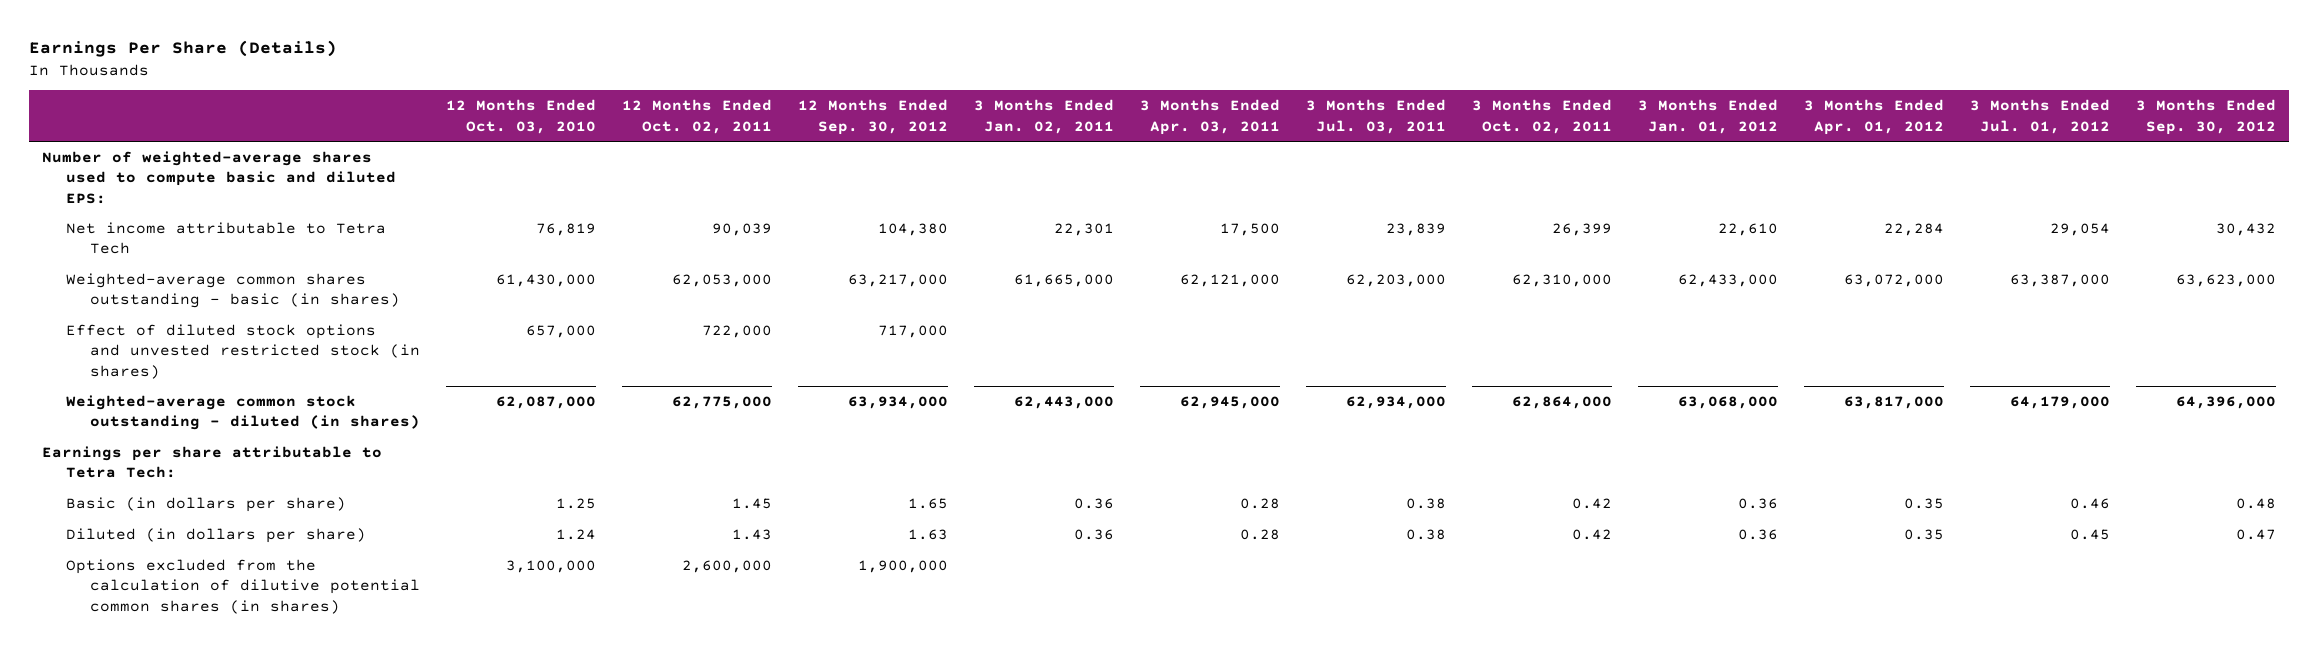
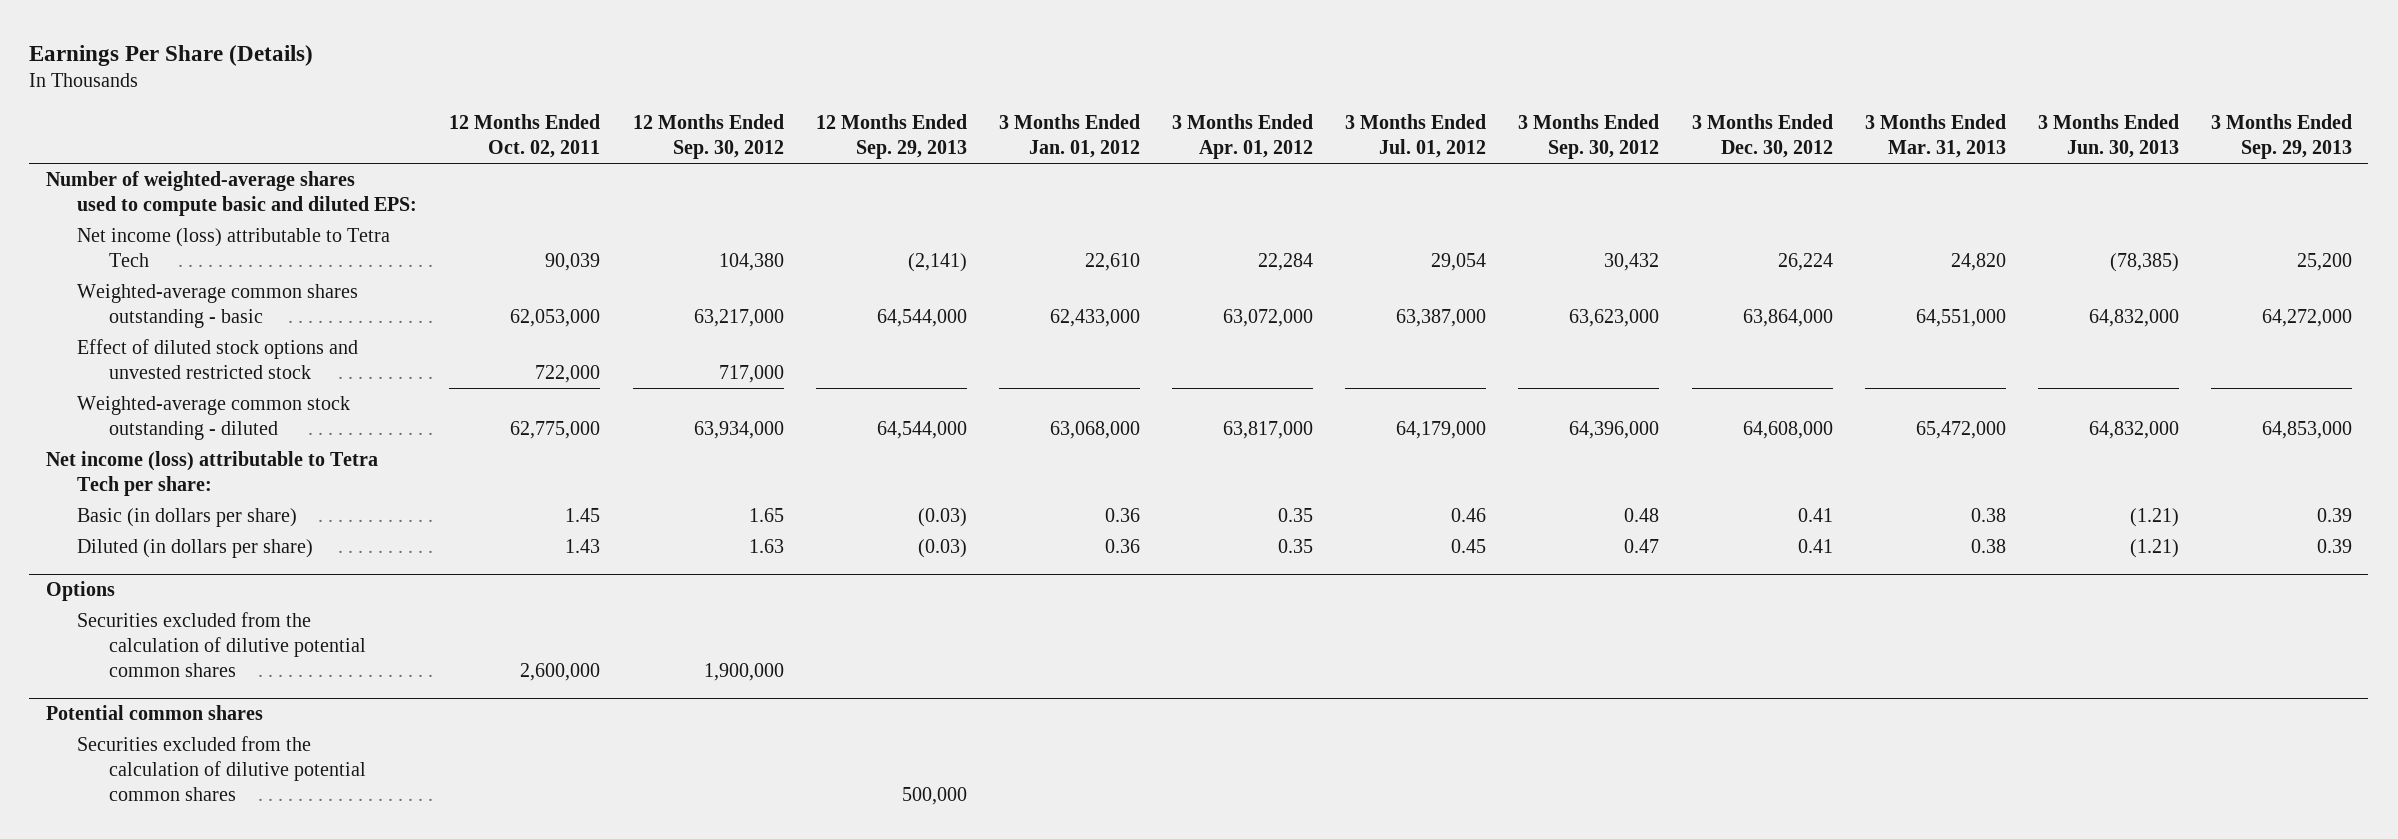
- | 12 Months Ended Oct. 03, 2010 | 12 Months Ended Oct. 02, 2011 | 12 Months Ended Sep. 30, 2012 | 3 Months Ended Jan. 02, 2011 | 3 Months Ended Apr. 03, 2011 | 3 Months Ended Jul. 03, 2011 | 3 Months Ended Oct. 02, 2011 | 3 Months Ended Jan. 01, 2012 | 3 Months Ended Apr. 01, 2012 | 3 Months Ended Jul. 01, 2012 | 3 Months Ended Sep. 30, 2012
+ | 12 Months Ended Oct. 02, 2011 | 12 Months Ended Sep. 30, 2012 | 12 Months Ended Sep. 29, 2013 | 3 Months Ended Jan. 01, 2012 | 3 Months Ended Apr. 01, 2012 | 3 Months Ended Jul. 01, 2012 | 3 Months Ended Sep. 30, 2012 | 3 Months Ended Dec. 30, 2012 | 3 Months Ended Mar. 31, 2013 | 3 Months Ended Jun. 30, 2013 | 3 Months Ended Sep. 29, 2013
- Net income attributable to Tetra Tech | 76,819 | 90,039 | 104,380 | 22,301 | 17,500 | 23,839 | 26,399 | 22,610 | 22,284 | 29,054 | 30,432
- Weighted-average common shares outstanding - basic (in shares) | 61,430,000 | 62,053,000 | 63,217,000 | 61,665,000 | 62,121,000 | 62,203,000 | 62,310,000 | 62,433,000 | 63,072,000 | 63,387,000 | 63,623,000
- Effect of diluted stock options and unvested restricted stock (in shares) | 657,000 | 722,000 | 717,000 | | | | | | | |
- Weighted-average common stock outstanding - diluted (in shares) | 62,087,000 | 62,775,000 | 63,934,000 | 62,443,000 | 62,945,000 | 62,934,000 | 62,864,000 | 63,068,000 | 63,817,000 | 64,179,000 | 64,396,000
- Earnings per share attributable to Tetra Tech:
+ Net income (loss) attributable to Tetra Tech | 90,039 | 104,380 | (2,141) | 22,610 | 22,284 | 29,054 | 30,432 | 26,224 | 24,820 | (78,385) | 25,200
+ Weighted-average common shares outstanding - basic | 62,053,000 | 63,217,000 | 64,544,000 | 62,433,000 | 63,072,000 | 63,387,000 | 63,623,000 | 63,864,000 | 64,551,000 | 64,832,000 | 64,272,000
+ Effect of diluted stock options and unvested restricted stock | 722,000 | 717,000 | | | | | | | | |
+ Weighted-average common stock outstanding - diluted | 62,775,000 | 63,934,000 | 64,544,000 | 63,068,000 | 63,817,000 | 64,179,000 | 64,396,000 | 64,608,000 | 65,472,000 | 64,832,000 | 64,853,000
+ Net income (loss) attributable to Tetra Tech per share:
- Options excluded from the calculation of dilutive potential common shares (in shares) | 3,100,000 | 2,600,000 | 1,900,000 | | | | | | | |
+ Options
+ Securities excluded from the calculation of dilutive potential common shares | 2,600,000 | 1,900,000 | | | | | | | | |
+ Potential common shares
+ Securities excluded from the calculation of dilutive potential common shares | | | 500,000 | | | | | | | |

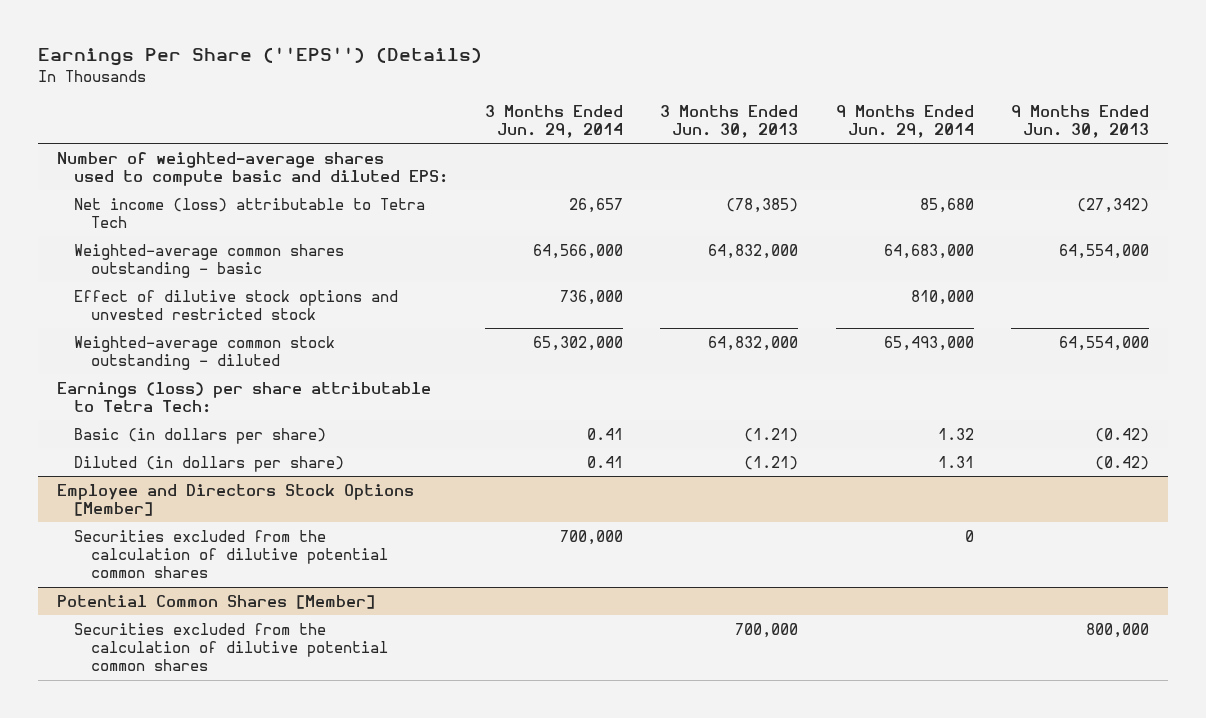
- Earnings Per Share (Details)
+ Earnings Per Share (''EPS'') (Details)
- | 12 Months Ended Oct. 02, 2011 | 12 Months Ended Sep. 30, 2012 | 12 Months Ended Sep. 29, 2013 | 3 Months Ended Jan. 01, 2012 | 3 Months Ended Apr. 01, 2012 | 3 Months Ended Jul. 01, 2012 | 3 Months Ended Sep. 30, 2012 | 3 Months Ended Dec. 30, 2012 | 3 Months Ended Mar. 31, 2013 | 3 Months Ended Jun. 30, 2013 | 3 Months Ended Sep. 29, 2013
+ | 3 Months Ended Jun. 29, 2014 | 3 Months Ended Jun. 30, 2013 | 9 Months Ended Jun. 29, 2014 | 9 Months Ended Jun. 30, 2013
- Effect of diluted stock options and unvested restricted stock | 722,000 | 717,000 | | | | | | | | |
+ Effect of dilutive stock options and unvested restricted stock | 736,000 | | 810,000 |
- Net income (loss) attributable to Tetra Tech per share:
+ Earnings (loss) per share attributable to Tetra Tech:
- Options
- Securities excluded from the calculation of dilutive potential common shares | 2,600,000 | 1,900,000 | | | | | | | | |
- Potential common shares
+ Employee and Directors Stock Options [Member]
+ Potential Common Shares [Member]
+ Securities excluded from the calculation of dilutive potential common shares | | 700,000 | | 800,000

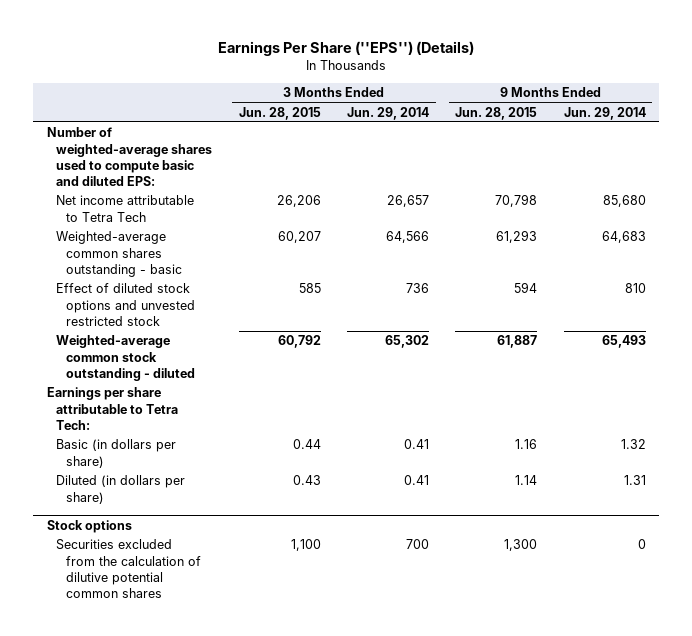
- | 3 Months Ended Jun. 29, 2014 | 3 Months Ended Jun. 30, 2013 | 9 Months Ended Jun. 29, 2014 | 9 Months Ended Jun. 30, 2013
+ | 3 Months Ended Jun. 28, 2015 | 3 Months Ended Jun. 29, 2014 | 9 Months Ended Jun. 28, 2015 | 9 Months Ended Jun. 29, 2014
- Net income (loss) attributable to Tetra Tech | 26,657 | (78,385) | 85,680 | (27,342)
- Weighted-average common shares outstanding - basic | 64,566,000 | 64,832,000 | 64,683,000 | 64,554,000
- Effect of dilutive stock options and unvested restricted stock | 736,000 | | 810,000 |
- Weighted-average common stock outstanding - diluted | 65,302,000 | 64,832,000 | 65,493,000 | 64,554,000
- Earnings (loss) per share attributable to Tetra Tech:
+ Net income attributable to Tetra Tech | 26,206 | 26,657 | 70,798 | 85,680
+ Weighted-average common shares outstanding - basic | 60,207 | 64,566 | 61,293 | 64,683
+ Effect of diluted stock options and unvested restricted stock | 585 | 736 | 594 | 810
+ Weighted-average common stock outstanding - diluted | 60,792 | 65,302 | 61,887 | 65,493
+ Earnings per share attributable to Tetra Tech:
- Employee and Directors Stock Options [Member]
- Securities excluded from the calculation of dilutive potential common shares | 700,000 | | 0 |
- Potential Common Shares [Member]
- Securities excluded from the calculation of dilutive potential common shares | | 700,000 | | 800,000
+ Stock options
+ Securities excluded from the calculation of dilutive potential common shares | 1,100 | 700 | 1,300 | 0

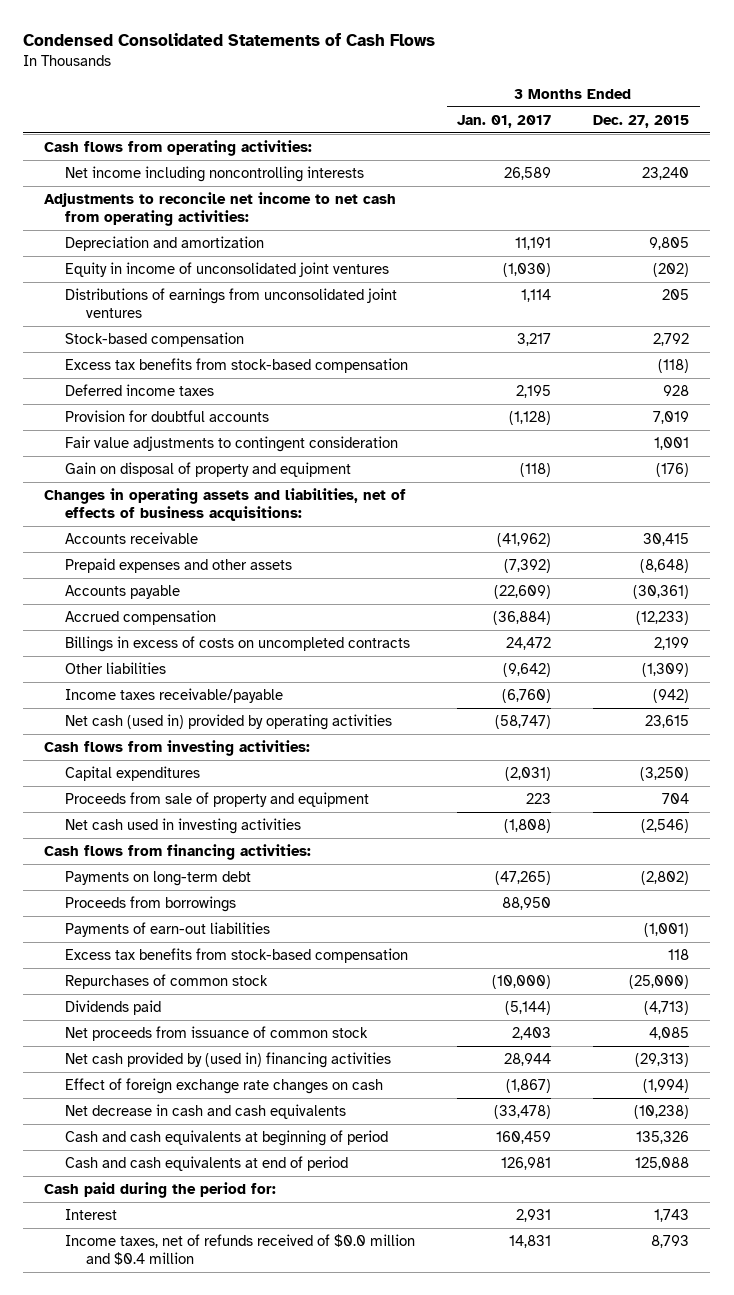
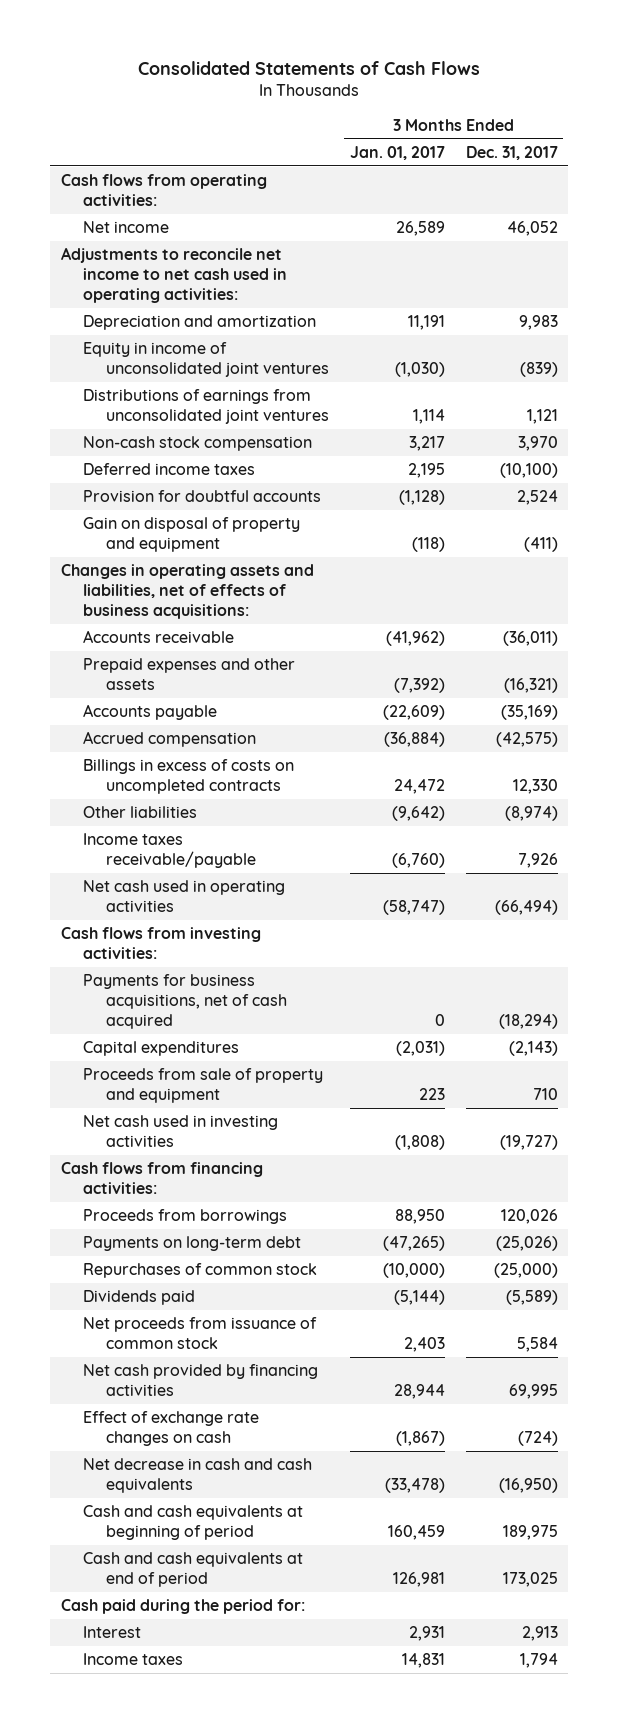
- Condensed Consolidated Statements of Cash Flows
+ Consolidated Statements of Cash Flows
- | 3 Months Ended Jan. 01, 2017 | 3 Months Ended Dec. 27, 2015
+ | 3 Months Ended Jan. 01, 2017 | 3 Months Ended Dec. 31, 2017
- Net income including noncontrolling interests | 26,589 | 23,240
- Adjustments to reconcile net income to net cash from operating activities:
+ Net income | 26,589 | 46,052
+ Adjustments to reconcile net income to net cash used in operating activities:
- Stock-based compensation | 3,217 | 2,792
- Excess tax benefits from stock-based compensation | | (118)
+ Non-cash stock compensation | 3,217 | 3,970
- Fair value adjustments to contingent consideration | | 1,001
- Net cash (used in) provided by operating activities | (58,747) | 23,615
+ Net cash used in operating activities | (58,747) | (66,494)
+ Payments for business acquisitions, net of cash acquired | 0 | (18,294)
- Payments of earn-out liabilities | | (1,001)
- Excess tax benefits from stock-based compensation | | 118
moved down: Payments on long-term debt | (47,265) | (25,026)
- Net cash provided by (used in) financing activities | 28,944 | (29,313)
- Effect of foreign exchange rate changes on cash | (1,867) | (1,994)
+ Net cash provided by financing activities | 28,944 | 69,995
+ Effect of exchange rate changes on cash | (1,867) | (724)
- Income taxes, net of refunds received of $0.0 million and $0.4 million | 14,831 | 8,793
+ Income taxes | 14,831 | 1,794

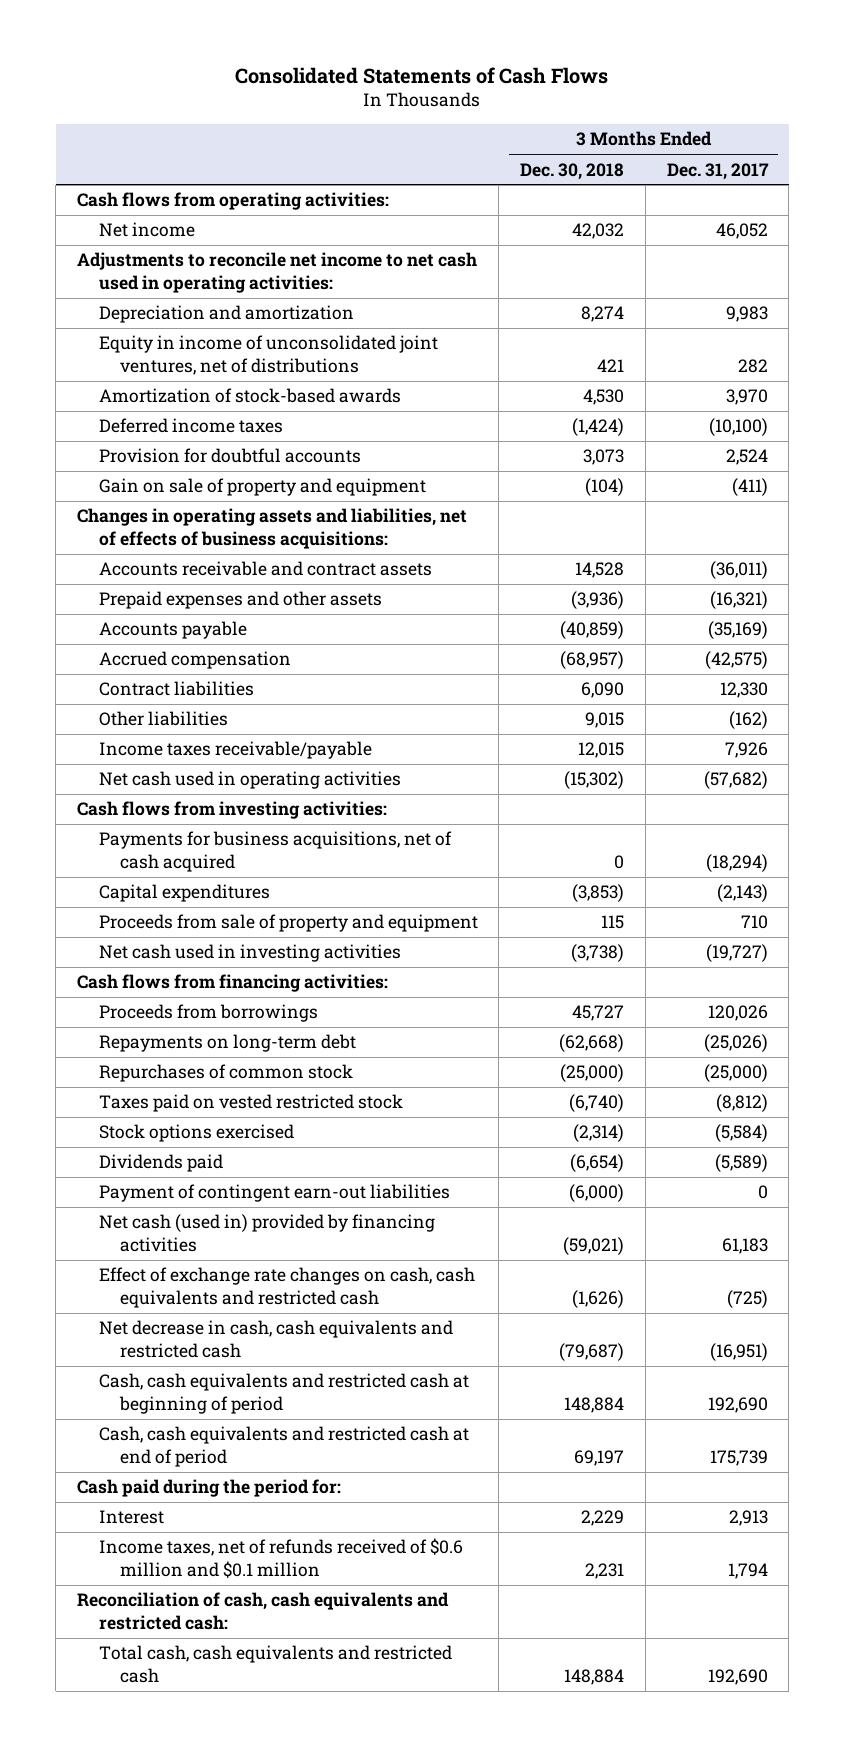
- | 3 Months Ended Jan. 01, 2017 | 3 Months Ended Dec. 31, 2017
+ | 3 Months Ended Dec. 30, 2018 | 3 Months Ended Dec. 31, 2017
- Equity in income of unconsolidated joint ventures | (1,030) | (839)
- Distributions of earnings from unconsolidated joint ventures | 1,114 | 1,121
- Non-cash stock compensation | 3,217 | 3,970
+ Equity in income of unconsolidated joint ventures, net of distributions | 421 | 282
+ Amortization of stock-based awards | 4,530 | 3,970
- Gain on disposal of property and equipment | (118) | (411)
+ Gain on sale of property and equipment | (104) | (411)
- Accounts receivable | (41,962) | (36,011)
+ Accounts receivable and contract assets | 14,528 | (36,011)
- Billings in excess of costs on uncompleted contracts | 24,472 | 12,330
- Other liabilities | (9,642) | (8,974)
+ Contract liabilities | 6,090 | 12,330
+ Other liabilities | 9,015 | (162)
- Net cash used in operating activities | (58,747) | (66,494)
+ Net cash used in operating activities | (15,302) | (57,682)
- Payments on long-term debt | (47,265) | (25,026)
+ Repayments on long-term debt | (62,668) | (25,026)
+ Taxes paid on vested restricted stock | (6,740) | (8,812)
+ Stock options exercised | (2,314) | (5,584)
- Net proceeds from issuance of common stock | 2,403 | 5,584
- Net cash provided by financing activities | 28,944 | 69,995
- Effect of exchange rate changes on cash | (1,867) | (724)
- Net decrease in cash and cash equivalents | (33,478) | (16,950)
- Cash and cash equivalents at beginning of period | 160,459 | 189,975
- Cash and cash equivalents at end of period | 126,981 | 173,025
+ Payment of contingent earn-out liabilities | (6,000) | 0
+ Net cash (used in) provided by financing activities | (59,021) | 61,183
+ Effect of exchange rate changes on cash, cash equivalents and restricted cash | (1,626) | (725)
+ Net decrease in cash, cash equivalents and restricted cash | (79,687) | (16,951)
+ Cash, cash equivalents and restricted cash at beginning of period | 148,884 | 192,690
+ Cash, cash equivalents and restricted cash at end of period | 69,197 | 175,739
- Income taxes | 14,831 | 1,794
+ Income taxes, net of refunds received of $0.6 million and $0.1 million | 2,231 | 1,794
+ Reconciliation of cash, cash equivalents and restricted cash:
+ Total cash, cash equivalents and restricted cash | 148,884 | 192,690

